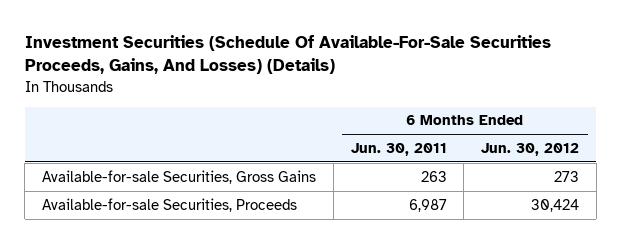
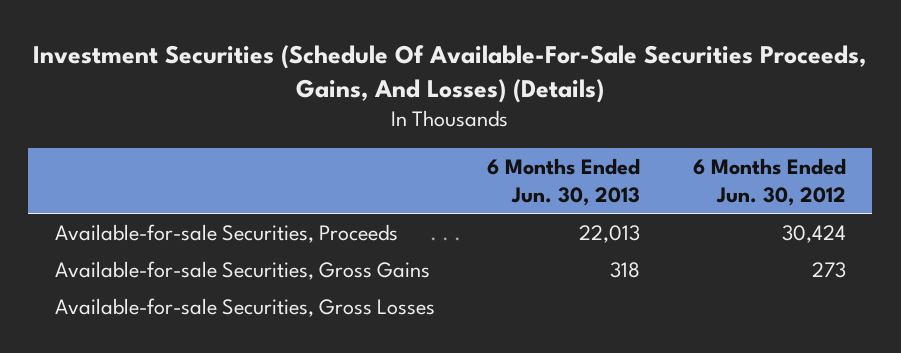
- | 6 Months Ended Jun. 30, 2011 | 6 Months Ended Jun. 30, 2012
+ | 6 Months Ended Jun. 30, 2013 | 6 Months Ended Jun. 30, 2012
moved down: Available-for-sale Securities, Gross Gains | 318 | 273
+ Available-for-sale Securities, Gross Losses

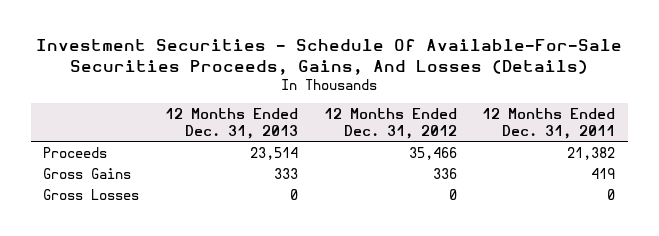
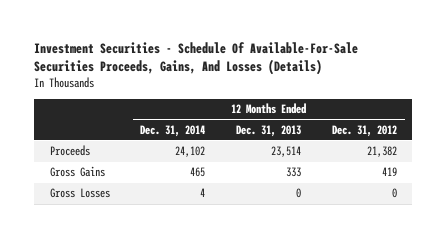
- | 12 Months Ended Dec. 31, 2013 | 12 Months Ended Dec. 31, 2012 | 12 Months Ended Dec. 31, 2011
+ | 12 Months Ended Dec. 31, 2014 | 12 Months Ended Dec. 31, 2013 | 12 Months Ended Dec. 31, 2012
- Proceeds | 23,514 | 35,466 | 21,382
- Gross Gains | 333 | 336 | 419
+ Proceeds | 24,102 | 23,514 | 21,382
+ Gross Gains | 465 | 333 | 419

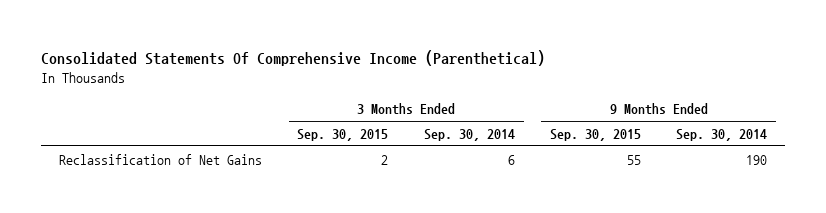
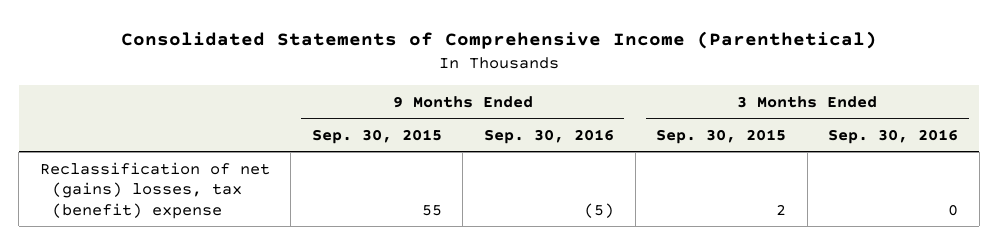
- Consolidated Statements Of Comprehensive Income (Parenthetical)
+ Consolidated Statements of Comprehensive Income (Parenthetical)
- | 3 Months Ended Sep. 30, 2015 | 3 Months Ended Sep. 30, 2014 | 9 Months Ended Sep. 30, 2015 | 9 Months Ended Sep. 30, 2014
+ | 9 Months Ended Sep. 30, 2015 | 9 Months Ended Sep. 30, 2016 | 3 Months Ended Sep. 30, 2015 | 3 Months Ended Sep. 30, 2016
- Reclassification of Net Gains | 2 | 6 | 55 | 190
+ Reclassification of net (gains) losses, tax (benefit) expense | 55 | (5) | 2 | 0

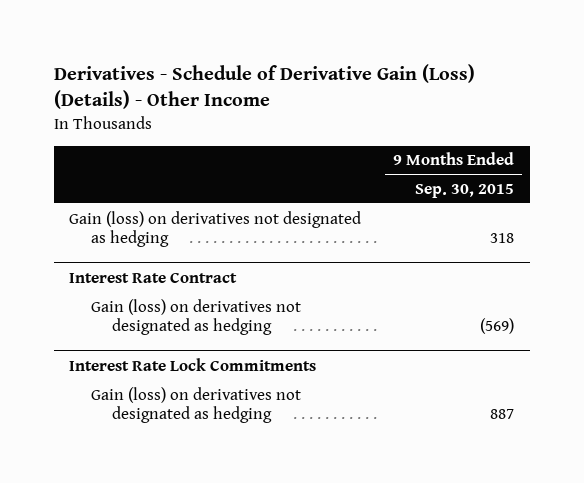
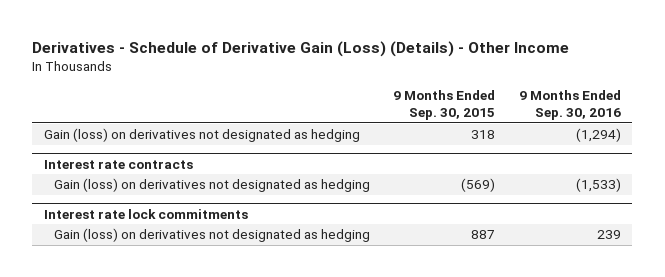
- | 9 Months Ended Sep. 30, 2015
+ | 9 Months Ended Sep. 30, 2015 | 9 Months Ended Sep. 30, 2016
- Interest Rate Contract
+ Interest rate contracts
- Interest Rate Lock Commitments
+ Interest rate lock commitments

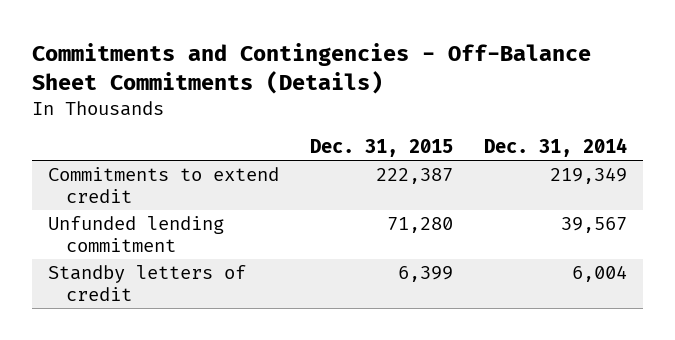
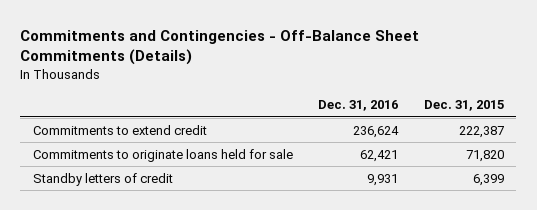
- | Dec. 31, 2015 | Dec. 31, 2014
+ | Dec. 31, 2016 | Dec. 31, 2015
- Unfunded lending commitment | 71,280 | 39,567
+ Commitments to originate loans held for sale | 62,421 | 71,820

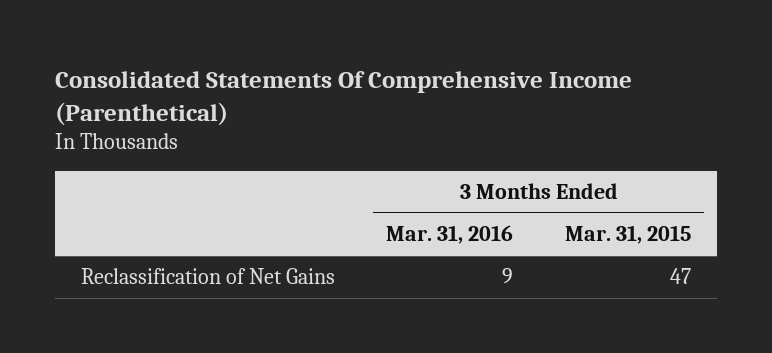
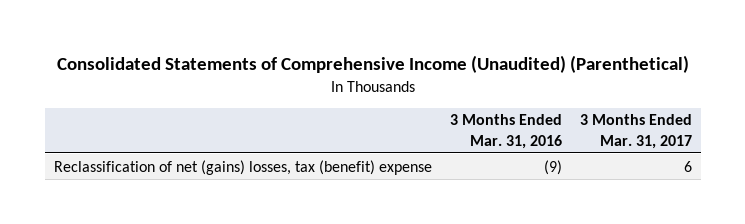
- Consolidated Statements Of Comprehensive Income (Parenthetical)
+ Consolidated Statements of Comprehensive Income (Unaudited) (Parenthetical)
- | 3 Months Ended Mar. 31, 2016 | 3 Months Ended Mar. 31, 2015
+ | 3 Months Ended Mar. 31, 2016 | 3 Months Ended Mar. 31, 2017
- Reclassification of Net Gains | 9 | 47
+ Reclassification of net (gains) losses, tax (benefit) expense | (9) | 6

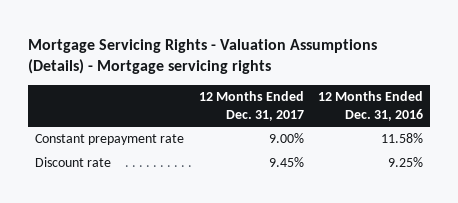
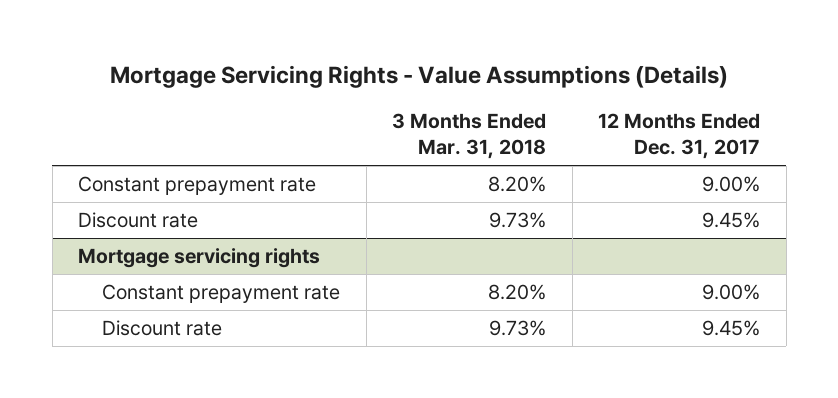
- Mortgage Servicing Rights - Valuation Assumptions (Details) - Mortgage servicing rights
+ Mortgage Servicing Rights - Value Assumptions (Details)
- | 12 Months Ended Dec. 31, 2017 | 12 Months Ended Dec. 31, 2016
+ | 3 Months Ended Mar. 31, 2018 | 12 Months Ended Dec. 31, 2017
+ Mortgage servicing rights
+ Constant prepayment rate | 8.20% | 9.00%
+ Discount rate | 9.73% | 9.45%

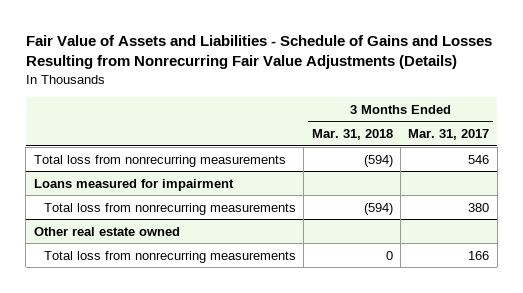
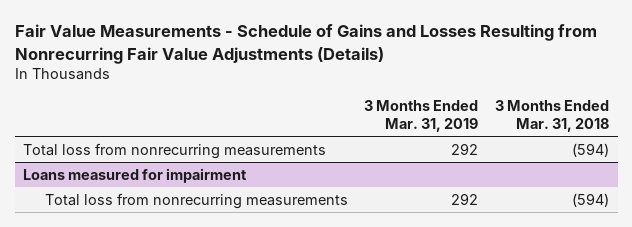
- Fair Value of Assets and Liabilities - Schedule of Gains and Losses Resulting from Nonrecurring Fair Value Adjustments (Details)
+ Fair Value Measurements - Schedule of Gains and Losses Resulting from Nonrecurring Fair Value Adjustments (Details)
- | 3 Months Ended Mar. 31, 2018 | 3 Months Ended Mar. 31, 2017
+ | 3 Months Ended Mar. 31, 2019 | 3 Months Ended Mar. 31, 2018
- Other real estate owned
- Total loss from nonrecurring measurements | 0 | 166

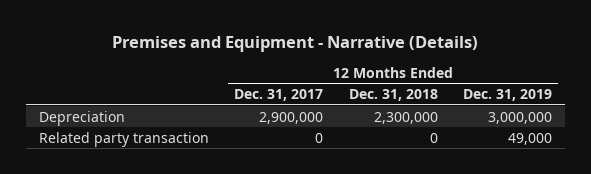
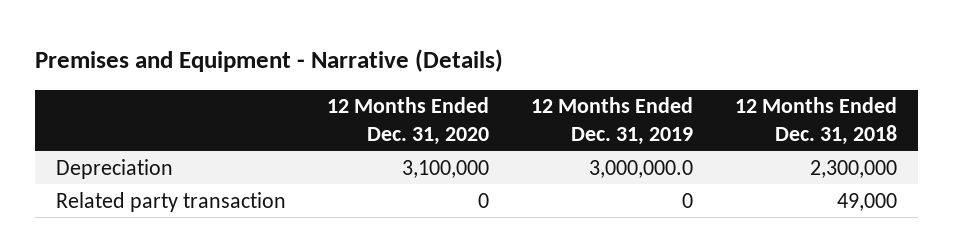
- | 12 Months Ended Dec. 31, 2017 | 12 Months Ended Dec. 31, 2018 | 12 Months Ended Dec. 31, 2019
+ | 12 Months Ended Dec. 31, 2020 | 12 Months Ended Dec. 31, 2019 | 12 Months Ended Dec. 31, 2018
- Depreciation | 2,900,000 | 2,300,000 | 3,000,000
- Related party transaction | 0 | 0 | 49,000
+ Depreciation | 3,100,000 | 3,000,000.0 | 2,300,000
+ Related party transaction | 0 | 0 | 49,000

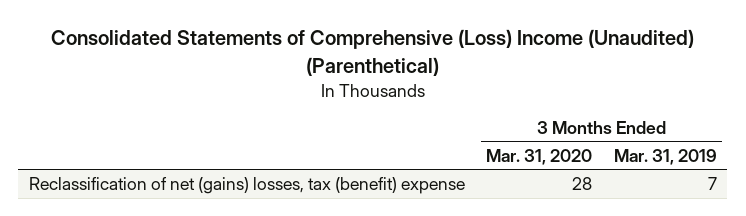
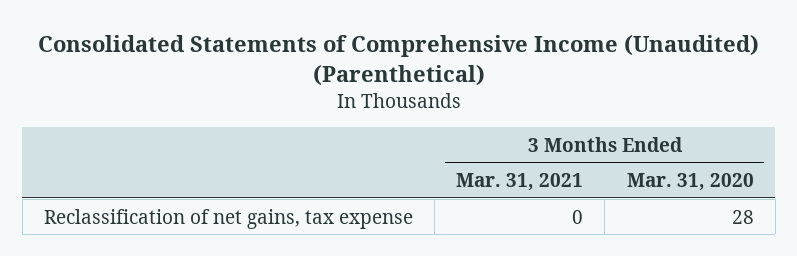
- Consolidated Statements of Comprehensive (Loss) Income (Unaudited) (Parenthetical)
+ Consolidated Statements of Comprehensive Income (Unaudited) (Parenthetical)
- | 3 Months Ended Mar. 31, 2020 | 3 Months Ended Mar. 31, 2019
+ | 3 Months Ended Mar. 31, 2021 | 3 Months Ended Mar. 31, 2020
- Reclassification of net (gains) losses, tax (benefit) expense | 28 | 7
+ Reclassification of net gains, tax expense | 0 | 28

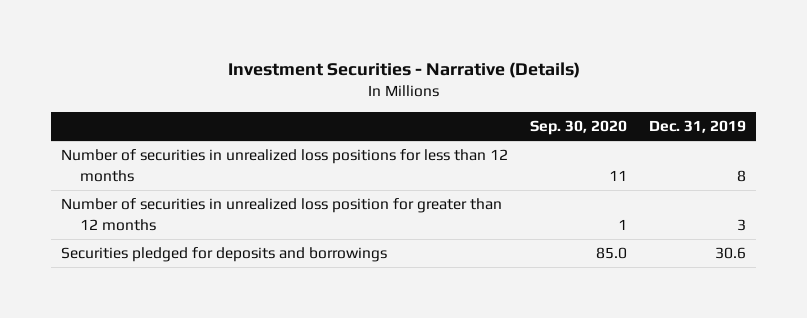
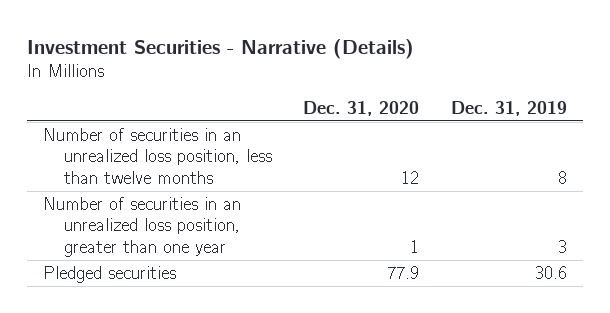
- | Sep. 30, 2020 | Dec. 31, 2019
+ | Dec. 31, 2020 | Dec. 31, 2019
- Number of securities in unrealized loss positions for less than 12 months | 11 | 8
- Number of securities in unrealized loss position for greater than 12 months | 1 | 3
- Securities pledged for deposits and borrowings | 85.0 | 30.6
+ Number of securities in an unrealized loss position, less than twelve months | 12 | 8
+ Number of securities in an unrealized loss position, greater than one year | 1 | 3
+ Pledged securities | 77.9 | 30.6

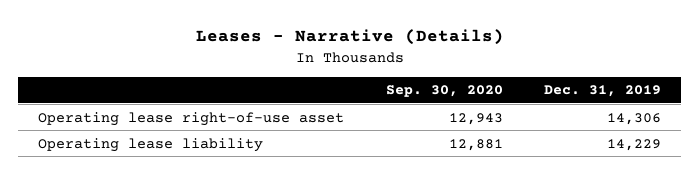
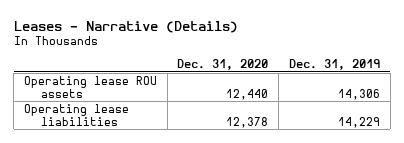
- | Sep. 30, 2020 | Dec. 31, 2019
+ | Dec. 31, 2020 | Dec. 31, 2019
- Operating lease right-of-use asset | 12,943 | 14,306
- Operating lease liability | 12,881 | 14,229
+ Operating lease ROU assets | 12,440 | 14,306
+ Operating lease liabilities | 12,378 | 14,229

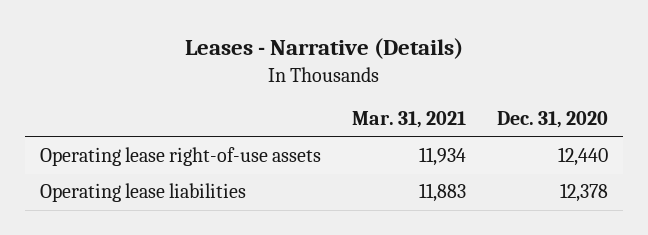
- | Dec. 31, 2020 | Dec. 31, 2019
+ | Mar. 31, 2021 | Dec. 31, 2020
- Operating lease ROU assets | 12,440 | 14,306
+ Operating lease right-of-use assets | 11,934 | 12,440

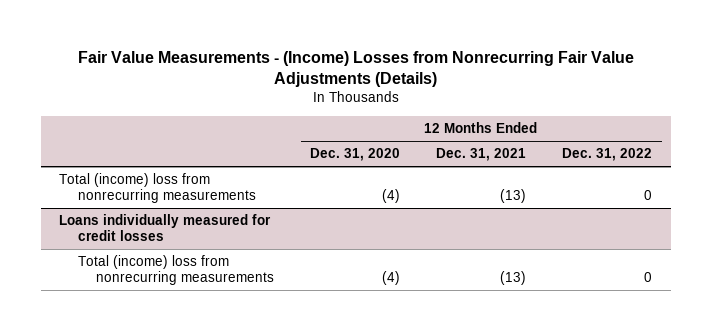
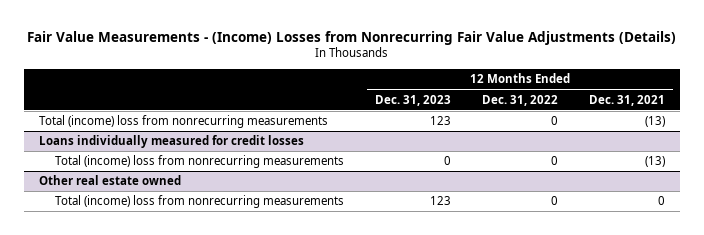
- | 12 Months Ended Dec. 31, 2020 | 12 Months Ended Dec. 31, 2021 | 12 Months Ended Dec. 31, 2022
+ | 12 Months Ended Dec. 31, 2023 | 12 Months Ended Dec. 31, 2022 | 12 Months Ended Dec. 31, 2021
+ Other real estate owned
+ Total (income) loss from nonrecurring measurements | 123 | 0 | 0

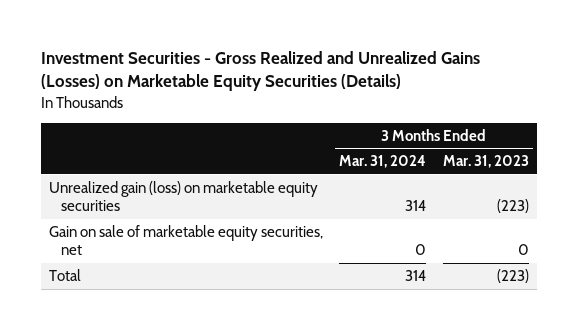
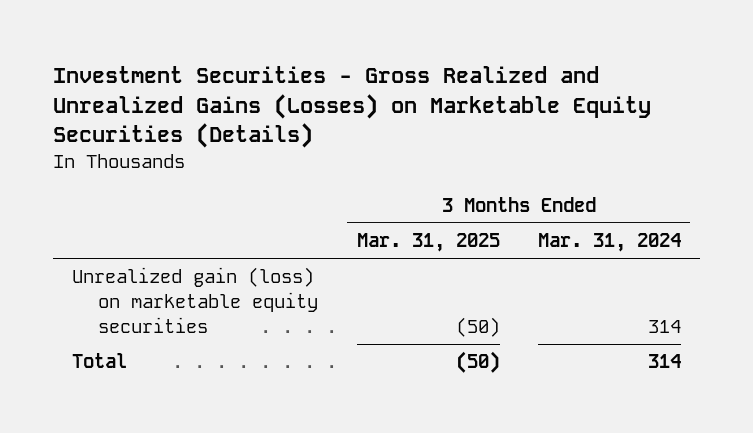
- | 3 Months Ended Mar. 31, 2024 | 3 Months Ended Mar. 31, 2023
+ | 3 Months Ended Mar. 31, 2025 | 3 Months Ended Mar. 31, 2024
- Gain on sale of marketable equity securities, net | 0 | 0

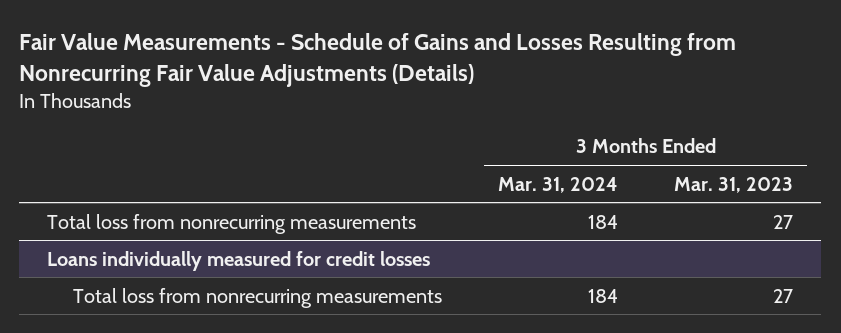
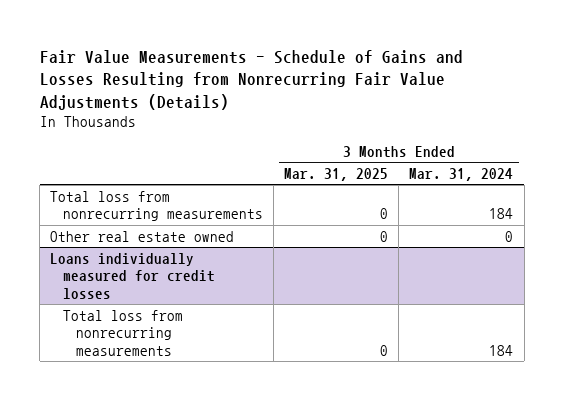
- | 3 Months Ended Mar. 31, 2024 | 3 Months Ended Mar. 31, 2023
+ | 3 Months Ended Mar. 31, 2025 | 3 Months Ended Mar. 31, 2024
+ Other real estate owned | 0 | 0

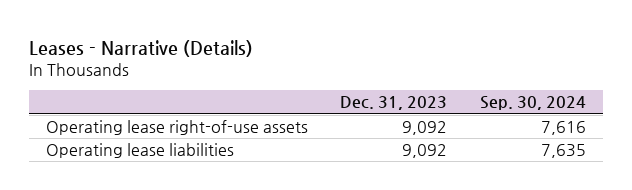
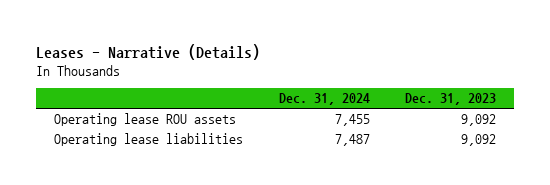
- | Dec. 31, 2023 | Sep. 30, 2024
+ | Dec. 31, 2024 | Dec. 31, 2023
- Operating lease right-of-use assets | 9,092 | 7,616
+ Operating lease ROU assets | 7,455 | 9,092

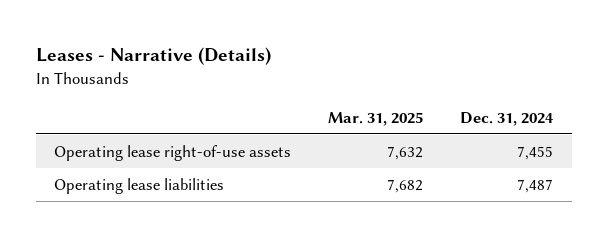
- | Dec. 31, 2024 | Dec. 31, 2023
+ | Mar. 31, 2025 | Dec. 31, 2024
- Operating lease ROU assets | 7,455 | 9,092
+ Operating lease right-of-use assets | 7,632 | 7,455

